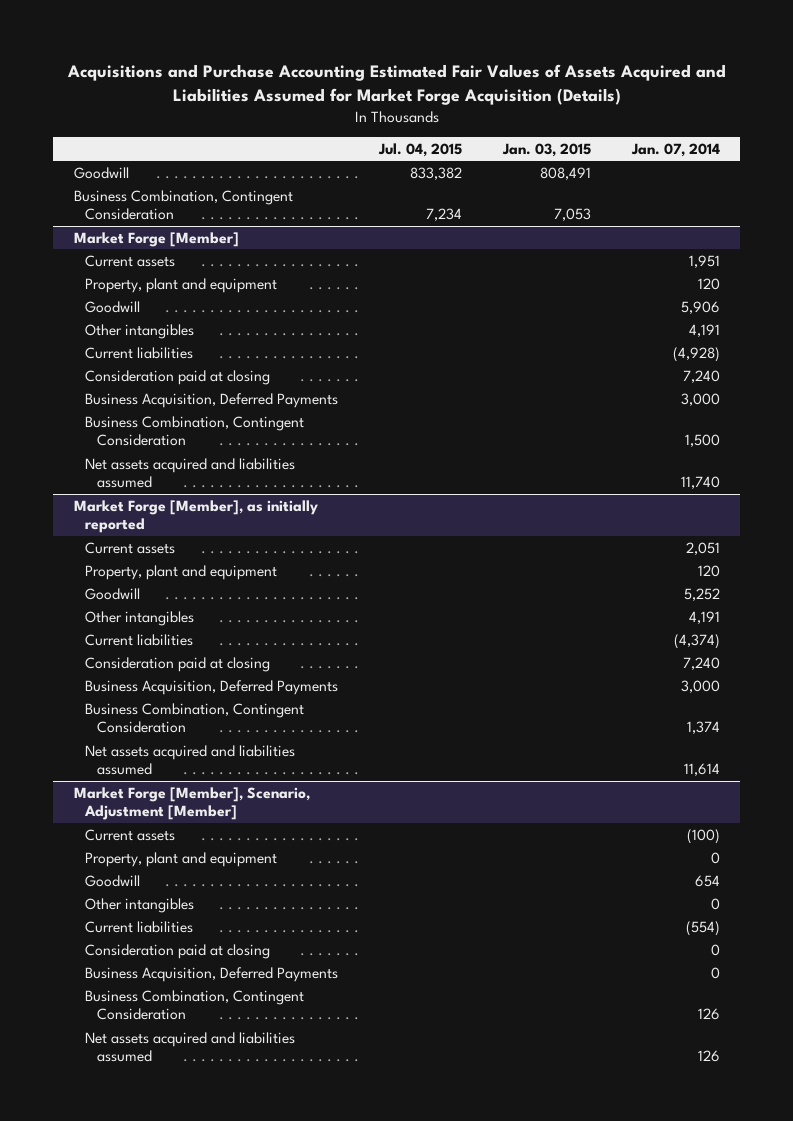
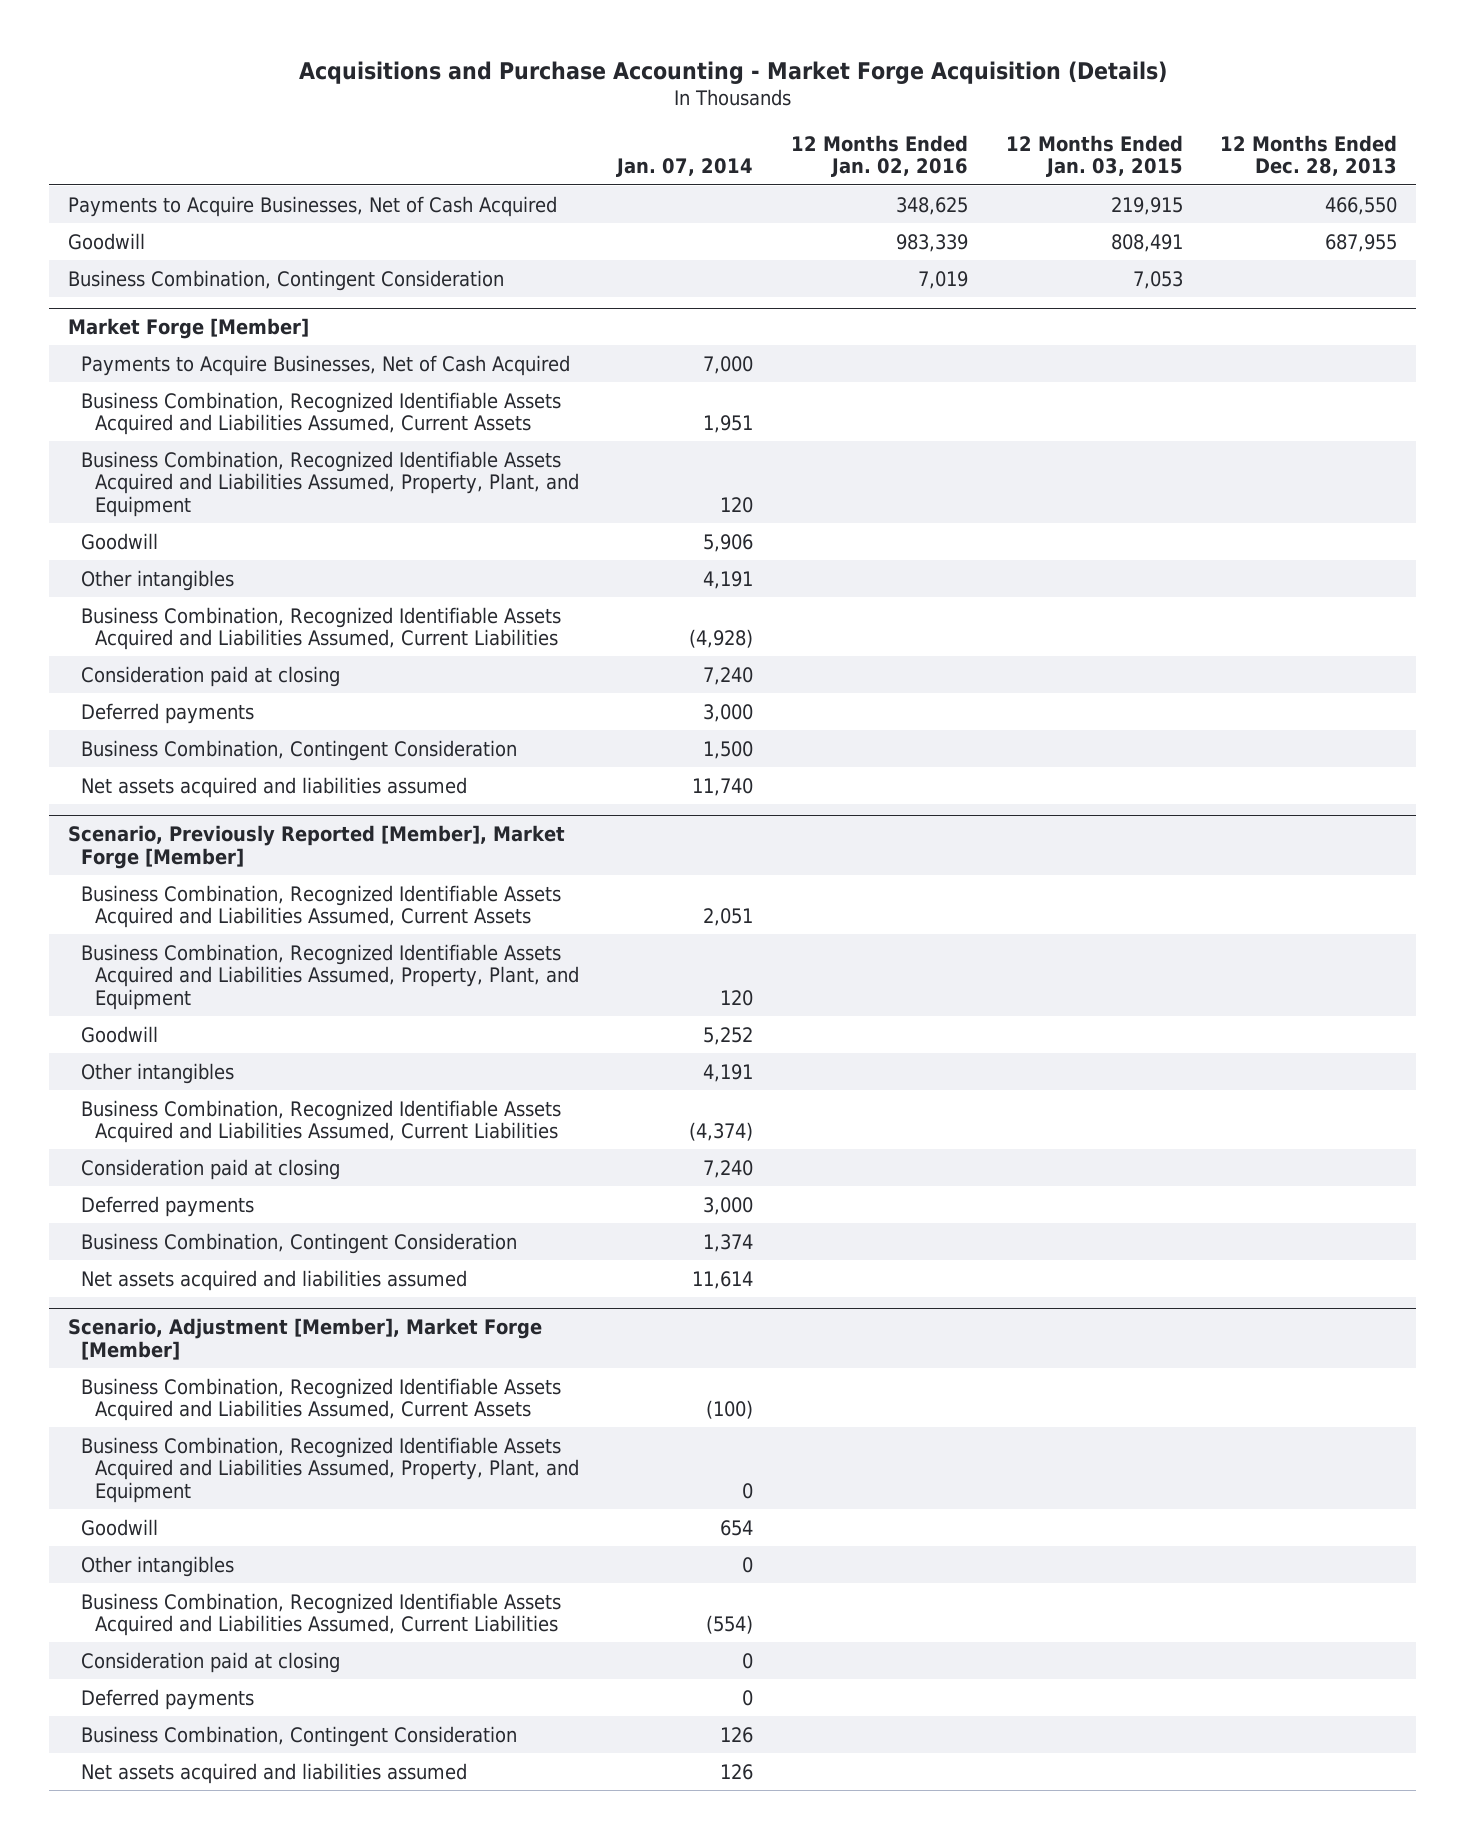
- Acquisitions and Purchase Accounting Estimated Fair Values of Assets Acquired and Liabilities Assumed for Market Forge Acquisition (Details)
+ Acquisitions and Purchase Accounting - Market Forge Acquisition (Details)
- | Jul. 04, 2015 | Jan. 03, 2015 | Jan. 07, 2014
+ | Jan. 07, 2014 | 12 Months Ended Jan. 02, 2016 | 12 Months Ended Jan. 03, 2015 | 12 Months Ended Dec. 28, 2013
+ Payments to Acquire Businesses, Net of Cash Acquired | | 348,625 | 219,915 | 466,550
@ Market Forge [Member]
- Current assets | | | 1,951
- Property, plant and equipment | | | 120
+ Payments to Acquire Businesses, Net of Cash Acquired | 7,000 | | |
+ Business Combination, Recognized Identifiable Assets Acquired and Liabilities Assumed, Current Assets | 1,951 | | |
+ Business Combination, Recognized Identifiable Assets Acquired and Liabilities Assumed, Property, Plant, and Equipment | 120 | | |
- Current liabilities | | | (4,928)
+ Business Combination, Recognized Identifiable Assets Acquired and Liabilities Assumed, Current Liabilities | (4,928) | | |
- Business Acquisition, Deferred Payments | | | 3,000
+ Deferred payments | 3,000 | | |
- Market Forge [Member], as initially reported
- Current assets | | | 2,051
- Property, plant and equipment | | | 120
+ Scenario, Previously Reported [Member], Market Forge [Member]
+ Business Combination, Recognized Identifiable Assets Acquired and Liabilities Assumed, Current Assets | 2,051 | | |
+ Business Combination, Recognized Identifiable Assets Acquired and Liabilities Assumed, Property, Plant, and Equipment | 120 | | |
- Current liabilities | | | (4,374)
+ Business Combination, Recognized Identifiable Assets Acquired and Liabilities Assumed, Current Liabilities | (4,374) | | |
- Business Acquisition, Deferred Payments | | | 3,000
+ Deferred payments | 3,000 | | |
- Market Forge [Member], Scenario, Adjustment [Member]
- Current assets | | | (100)
- Property, plant and equipment | | | 0
+ Scenario, Adjustment [Member], Market Forge [Member]
+ Business Combination, Recognized Identifiable Assets Acquired and Liabilities Assumed, Current Assets | (100) | | |
+ Business Combination, Recognized Identifiable Assets Acquired and Liabilities Assumed, Property, Plant, and Equipment | 0 | | |
- Current liabilities | | | (554)
+ Business Combination, Recognized Identifiable Assets Acquired and Liabilities Assumed, Current Liabilities | (554) | | |
- Business Acquisition, Deferred Payments | | | 0
+ Deferred payments | 0 | | |

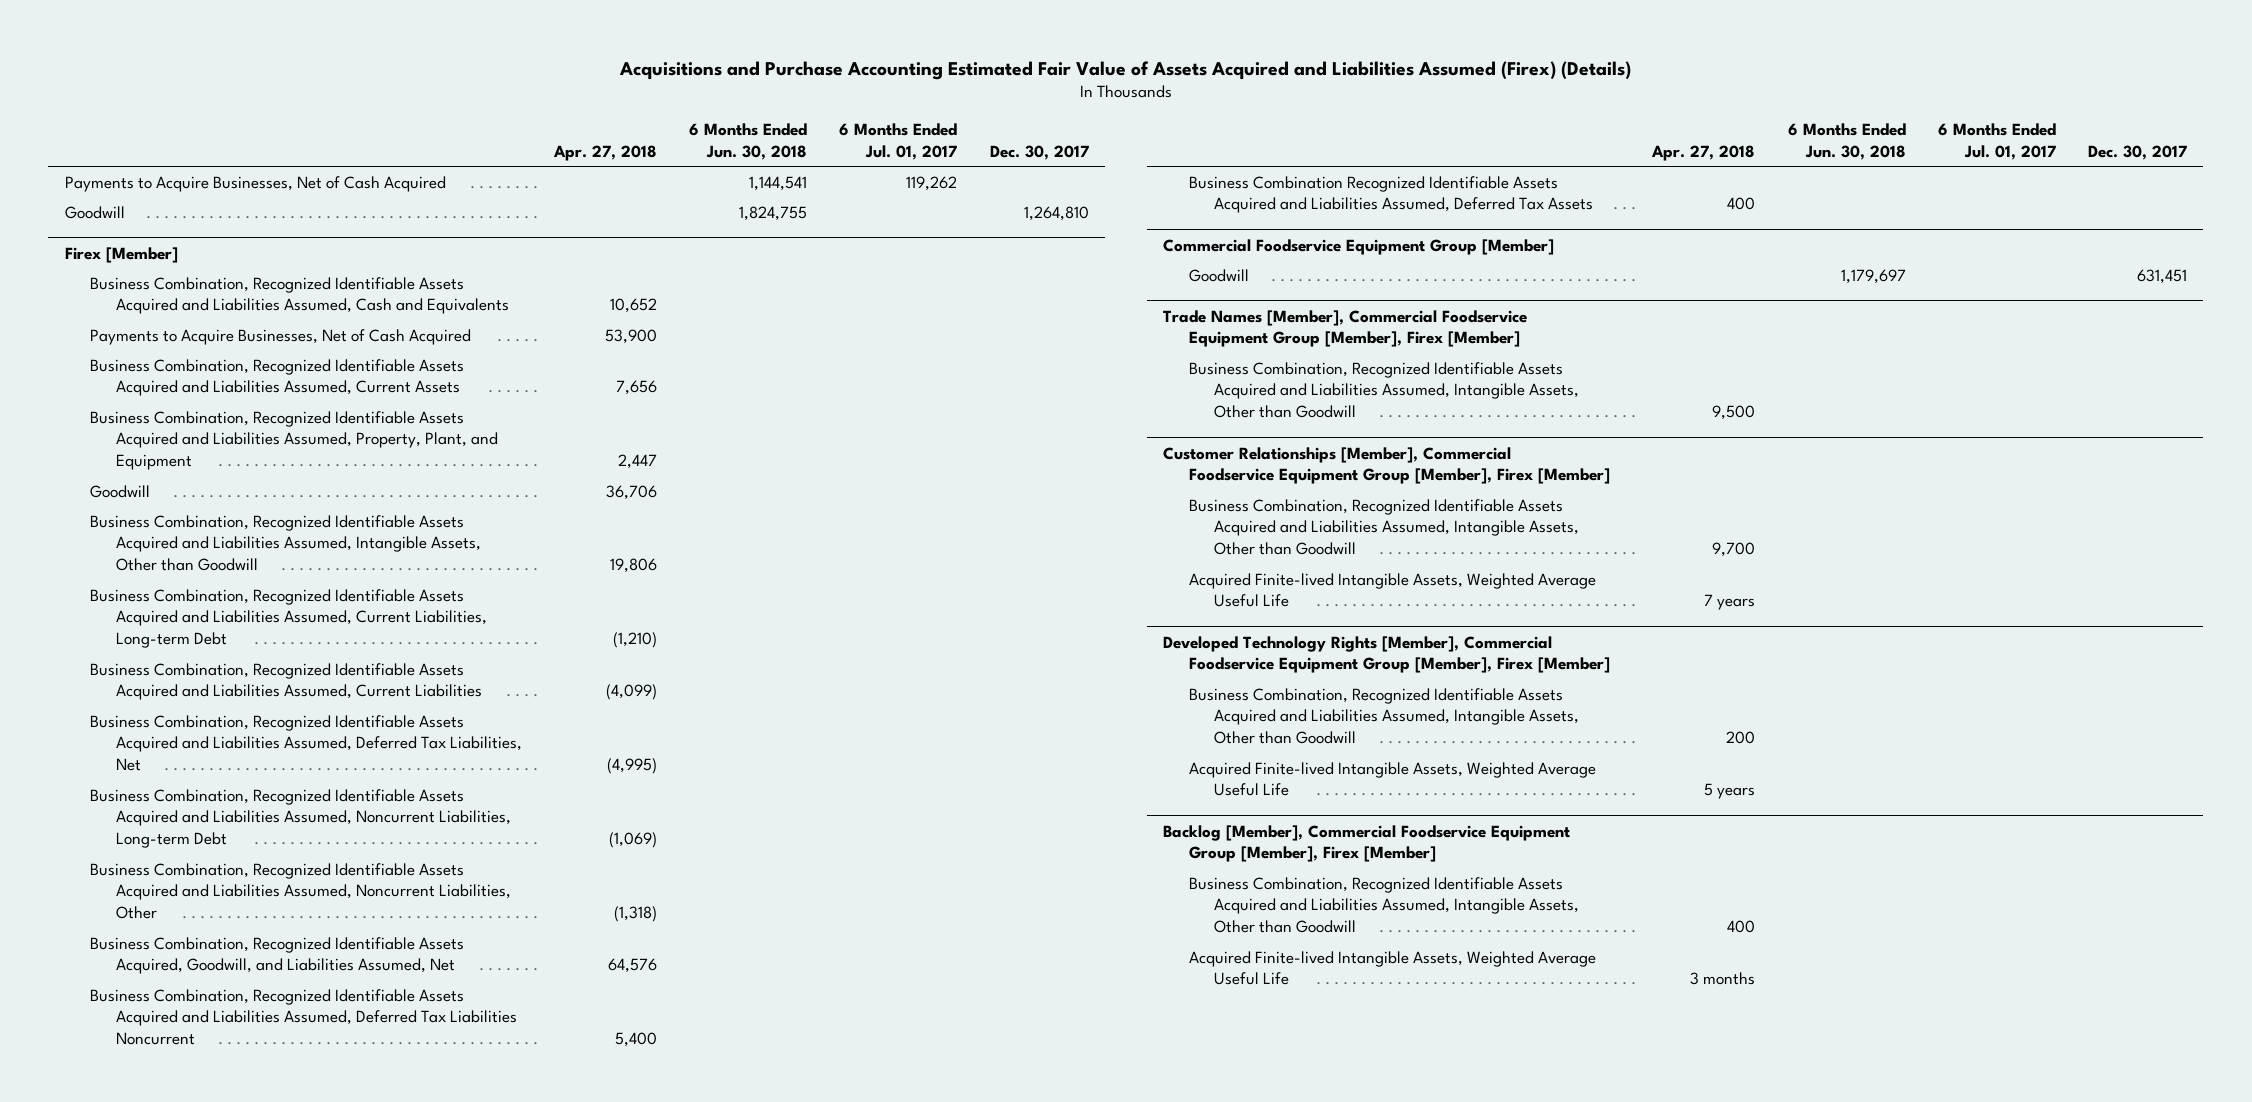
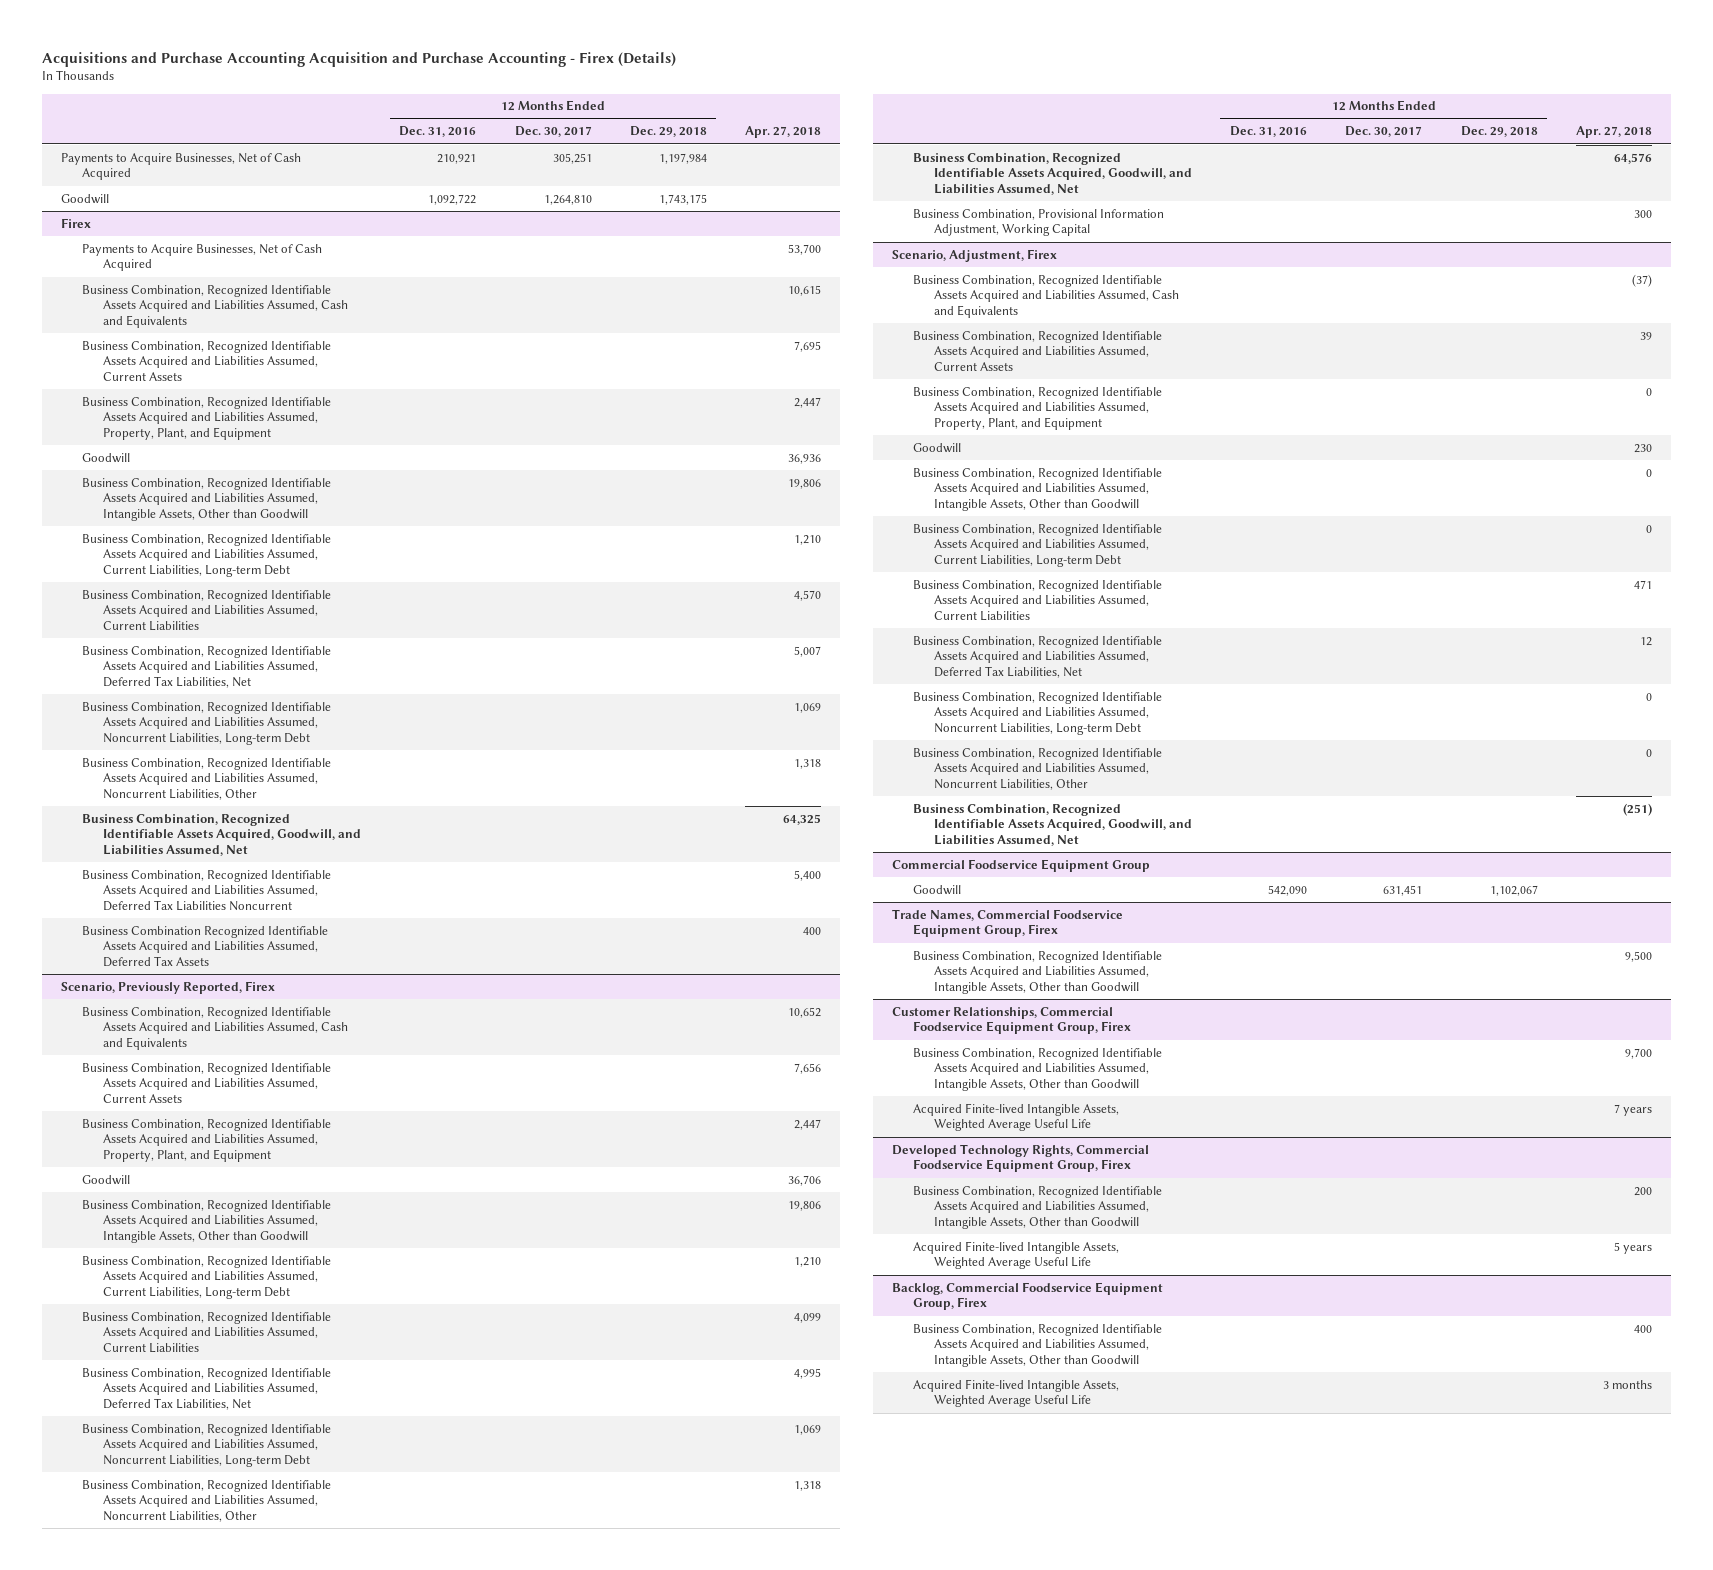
- Acquisitions and Purchase Accounting Estimated Fair Value of Assets Acquired and Liabilities Assumed (Firex) (Details)
+ Acquisitions and Purchase Accounting Acquisition and Purchase Accounting - Firex (Details)
- | Apr. 27, 2018 | 6 Months Ended Jun. 30, 2018 | 6 Months Ended Jul. 01, 2017 | Dec. 30, 2017
+ | 12 Months Ended Dec. 31, 2016 | 12 Months Ended Dec. 30, 2017 | 12 Months Ended Dec. 29, 2018 | Apr. 27, 2018
- Firex [Member]
+ Firex
+ Payments to Acquire Businesses, Net of Cash Acquired | | | | 53,700
+ Business Combination, Recognized Identifiable Assets Acquired and Liabilities Assumed, Cash and Equivalents | | | | 10,615
+ Business Combination, Recognized Identifiable Assets Acquired and Liabilities Assumed, Current Assets | | | | 7,695
+ Business Combination, Recognized Identifiable Assets Acquired and Liabilities Assumed, Property, Plant, and Equipment | | | | 2,447
+ Goodwill | | | | 36,936
+ Business Combination, Recognized Identifiable Assets Acquired and Liabilities Assumed, Intangible Assets, Other than Goodwill | | | | 19,806
+ Business Combination, Recognized Identifiable Assets Acquired and Liabilities Assumed, Current Liabilities, Long-term Debt | | | | 1,210
+ Business Combination, Recognized Identifiable Assets Acquired and Liabilities Assumed, Current Liabilities | | | | 4,570
+ Business Combination, Recognized Identifiable Assets Acquired and Liabilities Assumed, Deferred Tax Liabilities, Net | | | | 5,007
+ Business Combination, Recognized Identifiable Assets Acquired and Liabilities Assumed, Noncurrent Liabilities, Long-term Debt | | | | 1,069
+ Business Combination, Recognized Identifiable Assets Acquired and Liabilities Assumed, Noncurrent Liabilities, Other | | | | 1,318
+ Business Combination, Recognized Identifiable Assets Acquired, Goodwill, and Liabilities Assumed, Net | | | | 64,325
+ Business Combination, Recognized Identifiable Assets Acquired and Liabilities Assumed, Deferred Tax Liabilities Noncurrent | | | | 5,400
+ Business Combination Recognized Identifiable Assets Acquired and Liabilities Assumed, Deferred Tax Assets | | | | 400
+ Scenario, Previously Reported, Firex
- Payments to Acquire Businesses, Net of Cash Acquired | 53,900 | | |
- Business Combination, Recognized Identifiable Assets Acquired and Liabilities Assumed, Current Liabilities, Long-term Debt | (1,210) | | |
- Business Combination, Recognized Identifiable Assets Acquired and Liabilities Assumed, Current Liabilities | (4,099) | | |
- Business Combination, Recognized Identifiable Assets Acquired and Liabilities Assumed, Deferred Tax Liabilities, Net | (4,995) | | |
- Business Combination, Recognized Identifiable Assets Acquired and Liabilities Assumed, Noncurrent Liabilities, Long-term Debt | (1,069) | | |
- Business Combination, Recognized Identifiable Assets Acquired and Liabilities Assumed, Noncurrent Liabilities, Other | (1,318) | | |
+ Business Combination, Recognized Identifiable Assets Acquired and Liabilities Assumed, Current Liabilities, Long-term Debt | | | | 1,210
+ Business Combination, Recognized Identifiable Assets Acquired and Liabilities Assumed, Current Liabilities | | | | 4,099
+ Business Combination, Recognized Identifiable Assets Acquired and Liabilities Assumed, Deferred Tax Liabilities, Net | | | | 4,995
+ Business Combination, Recognized Identifiable Assets Acquired and Liabilities Assumed, Noncurrent Liabilities, Long-term Debt | | | | 1,069
+ Business Combination, Recognized Identifiable Assets Acquired and Liabilities Assumed, Noncurrent Liabilities, Other | | | | 1,318
- Business Combination, Recognized Identifiable Assets Acquired and Liabilities Assumed, Deferred Tax Liabilities Noncurrent | 5,400 | | |
- Business Combination Recognized Identifiable Assets Acquired and Liabilities Assumed, Deferred Tax Assets | 400 | | |
- Commercial Foodservice Equipment Group [Member]
+ Business Combination, Provisional Information Adjustment, Working Capital | | | | 300
+ Scenario, Adjustment, Firex
+ Business Combination, Recognized Identifiable Assets Acquired and Liabilities Assumed, Cash and Equivalents | | | | (37)
+ Business Combination, Recognized Identifiable Assets Acquired and Liabilities Assumed, Current Assets | | | | 39
+ Business Combination, Recognized Identifiable Assets Acquired and Liabilities Assumed, Property, Plant, and Equipment | | | | 0
+ Goodwill | | | | 230
+ Business Combination, Recognized Identifiable Assets Acquired and Liabilities Assumed, Intangible Assets, Other than Goodwill | | | | 0
+ Business Combination, Recognized Identifiable Assets Acquired and Liabilities Assumed, Current Liabilities, Long-term Debt | | | | 0
+ Business Combination, Recognized Identifiable Assets Acquired and Liabilities Assumed, Current Liabilities | | | | 471
+ Business Combination, Recognized Identifiable Assets Acquired and Liabilities Assumed, Deferred Tax Liabilities, Net | | | | 12
+ Business Combination, Recognized Identifiable Assets Acquired and Liabilities Assumed, Noncurrent Liabilities, Long-term Debt | | | | 0
+ Business Combination, Recognized Identifiable Assets Acquired and Liabilities Assumed, Noncurrent Liabilities, Other | | | | 0
+ Business Combination, Recognized Identifiable Assets Acquired, Goodwill, and Liabilities Assumed, Net | | | | (251)
+ Commercial Foodservice Equipment Group
- Trade Names [Member], Commercial Foodservice Equipment Group [Member], Firex [Member]
+ Trade Names, Commercial Foodservice Equipment Group, Firex
- Customer Relationships [Member], Commercial Foodservice Equipment Group [Member], Firex [Member]
+ Customer Relationships, Commercial Foodservice Equipment Group, Firex
- Developed Technology Rights [Member], Commercial Foodservice Equipment Group [Member], Firex [Member]
+ Developed Technology Rights, Commercial Foodservice Equipment Group, Firex
- Backlog [Member], Commercial Foodservice Equipment Group [Member], Firex [Member]
+ Backlog, Commercial Foodservice Equipment Group, Firex

